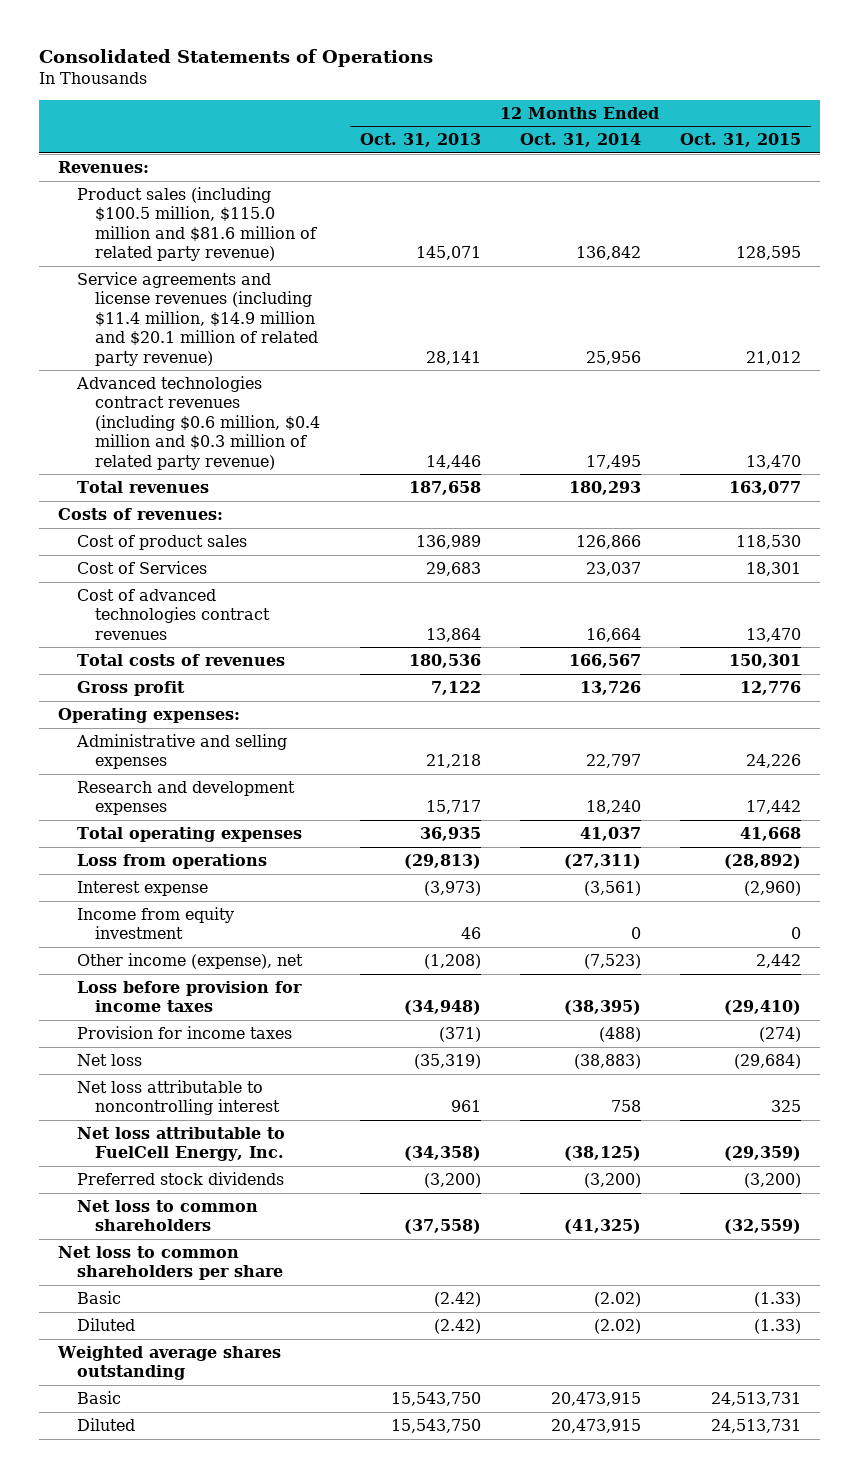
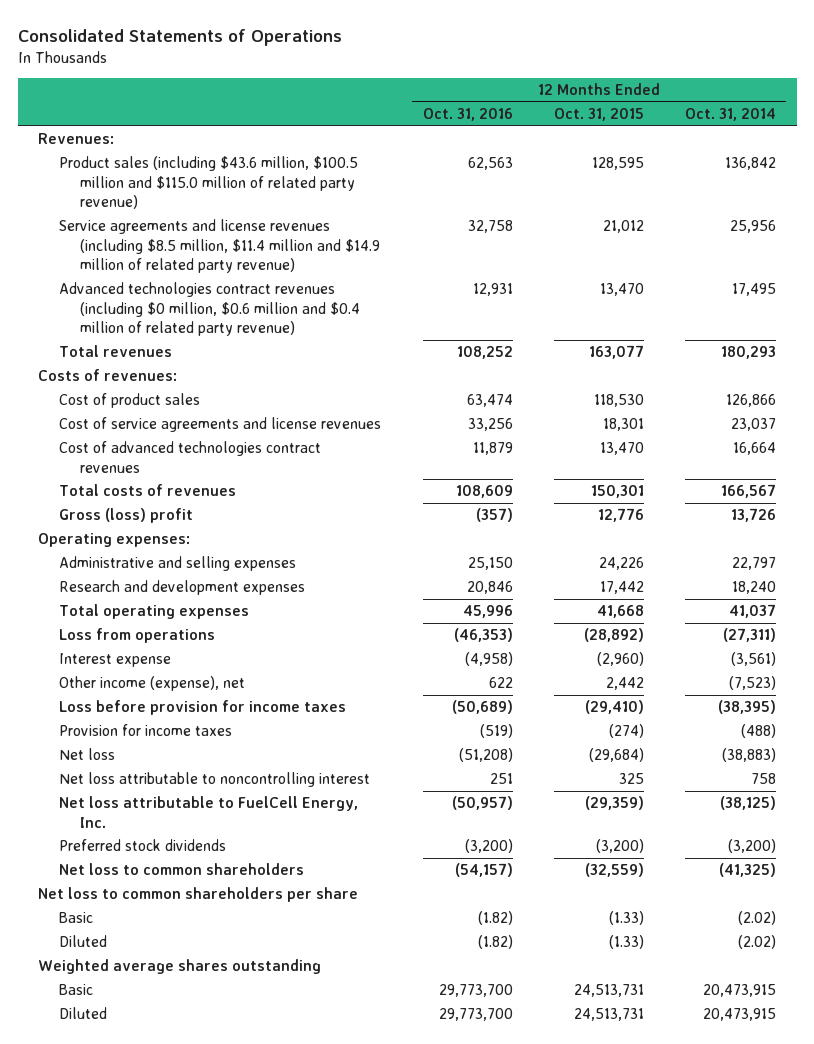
- | 12 Months Ended Oct. 31, 2013 | 12 Months Ended Oct. 31, 2014 | 12 Months Ended Oct. 31, 2015
+ | 12 Months Ended Oct. 31, 2016 | 12 Months Ended Oct. 31, 2015 | 12 Months Ended Oct. 31, 2014
- Product sales (including $100.5 million, $115.0 million and $81.6 million of related party revenue) | 145,071 | 136,842 | 128,595
- Service agreements and license revenues (including $11.4 million, $14.9 million and $20.1 million of related party revenue) | 28,141 | 25,956 | 21,012
- Advanced technologies contract revenues (including $0.6 million, $0.4 million and $0.3 million of related party revenue) | 14,446 | 17,495 | 13,470
+ Product sales (including $43.6 million, $100.5 million and $115.0 million of related party revenue) | 62,563 | 128,595 | 136,842
+ Service agreements and license revenues (including $8.5 million, $11.4 million and $14.9 million of related party revenue) | 32,758 | 21,012 | 25,956
+ Advanced technologies contract revenues (including $0 million, $0.6 million and $0.4 million of related party revenue) | 12,931 | 13,470 | 17,495
- Cost of Services | 29,683 | 23,037 | 18,301
+ Cost of service agreements and license revenues | 33,256 | 18,301 | 23,037
- Gross profit | 7,122 | 13,726 | 12,776
+ Gross (loss) profit | (357) | 12,776 | 13,726
- Income from equity investment | 46 | 0 | 0

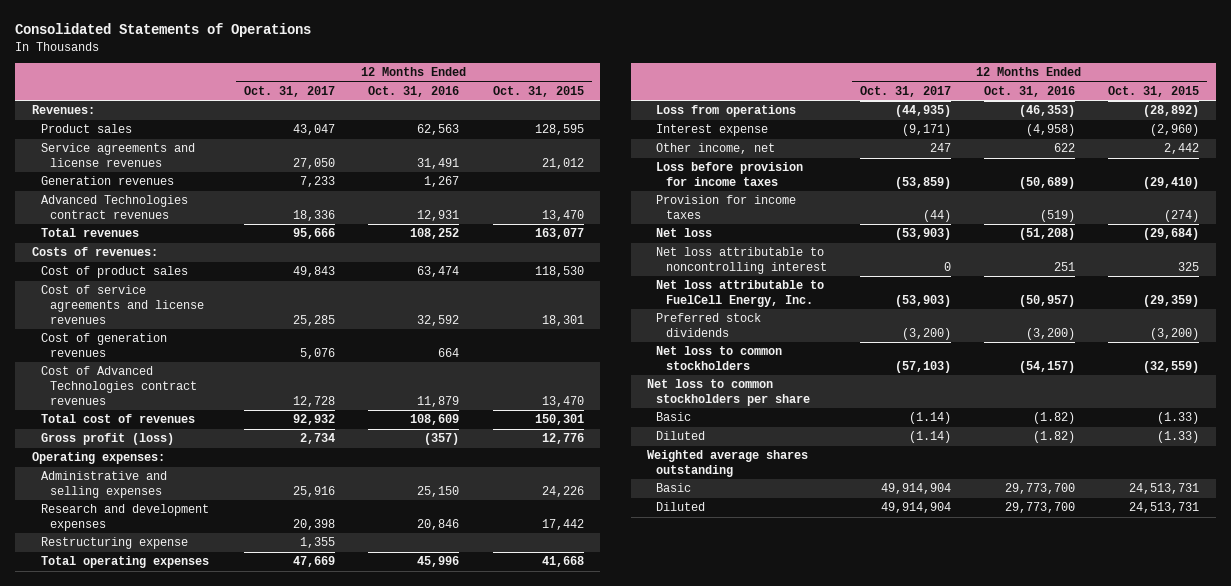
- | 12 Months Ended Oct. 31, 2016 | 12 Months Ended Oct. 31, 2015 | 12 Months Ended Oct. 31, 2014
+ | 12 Months Ended Oct. 31, 2017 | 12 Months Ended Oct. 31, 2016 | 12 Months Ended Oct. 31, 2015
- Product sales (including $43.6 million, $100.5 million and $115.0 million of related party revenue) | 62,563 | 128,595 | 136,842
- Service agreements and license revenues (including $8.5 million, $11.4 million and $14.9 million of related party revenue) | 32,758 | 21,012 | 25,956
- Advanced technologies contract revenues (including $0 million, $0.6 million and $0.4 million of related party revenue) | 12,931 | 13,470 | 17,495
+ Product sales | 43,047 | 62,563 | 128,595
+ Service agreements and license revenues | 27,050 | 31,491 | 21,012
+ Generation revenues | 7,233 | 1,267 |
+ Advanced Technologies contract revenues | 18,336 | 12,931 | 13,470
- Cost of service agreements and license revenues | 33,256 | 18,301 | 23,037
- Cost of advanced technologies contract revenues | 11,879 | 13,470 | 16,664
- Total costs of revenues | 108,609 | 150,301 | 166,567
- Gross (loss) profit | (357) | 12,776 | 13,726
+ Cost of service agreements and license revenues | 25,285 | 32,592 | 18,301
+ Cost of generation revenues | 5,076 | 664 |
+ Cost of Advanced Technologies contract revenues | 12,728 | 11,879 | 13,470
+ Total cost of revenues | 92,932 | 108,609 | 150,301
+ Gross profit (loss) | 2,734 | (357) | 12,776
+ Restructuring expense | 1,355 | |
- Other income (expense), net | 622 | 2,442 | (7,523)
+ Other income, net | 247 | 622 | 2,442
- Net loss to common shareholders | (54,157) | (32,559) | (41,325)
- Net loss to common shareholders per share
+ Net loss to common stockholders | (57,103) | (54,157) | (32,559)
+ Net loss to common stockholders per share

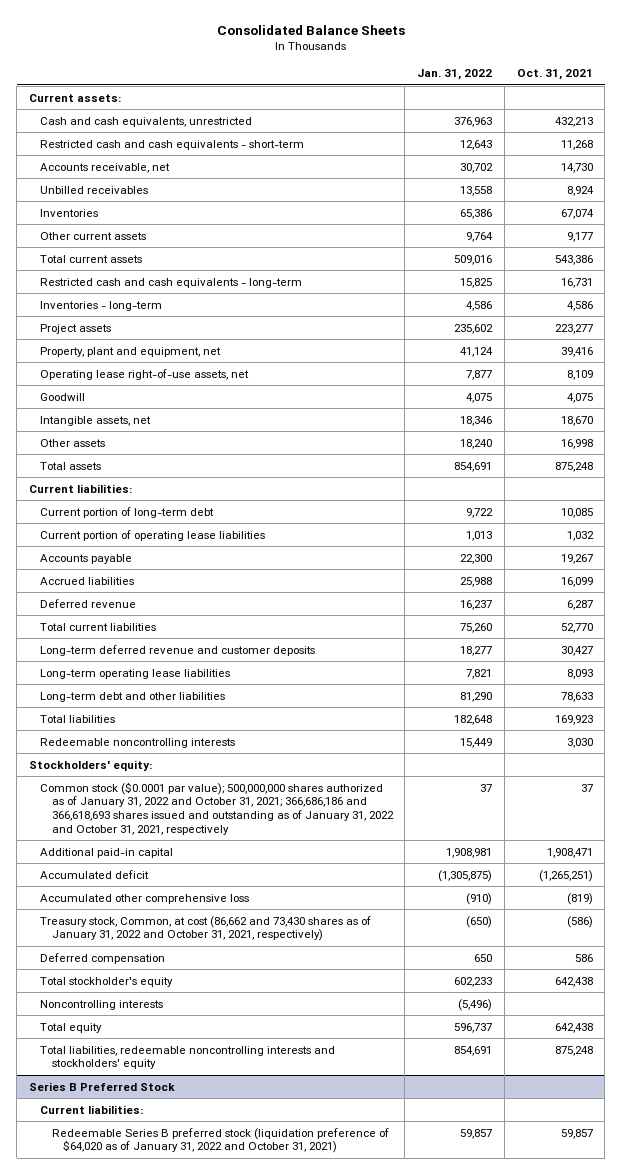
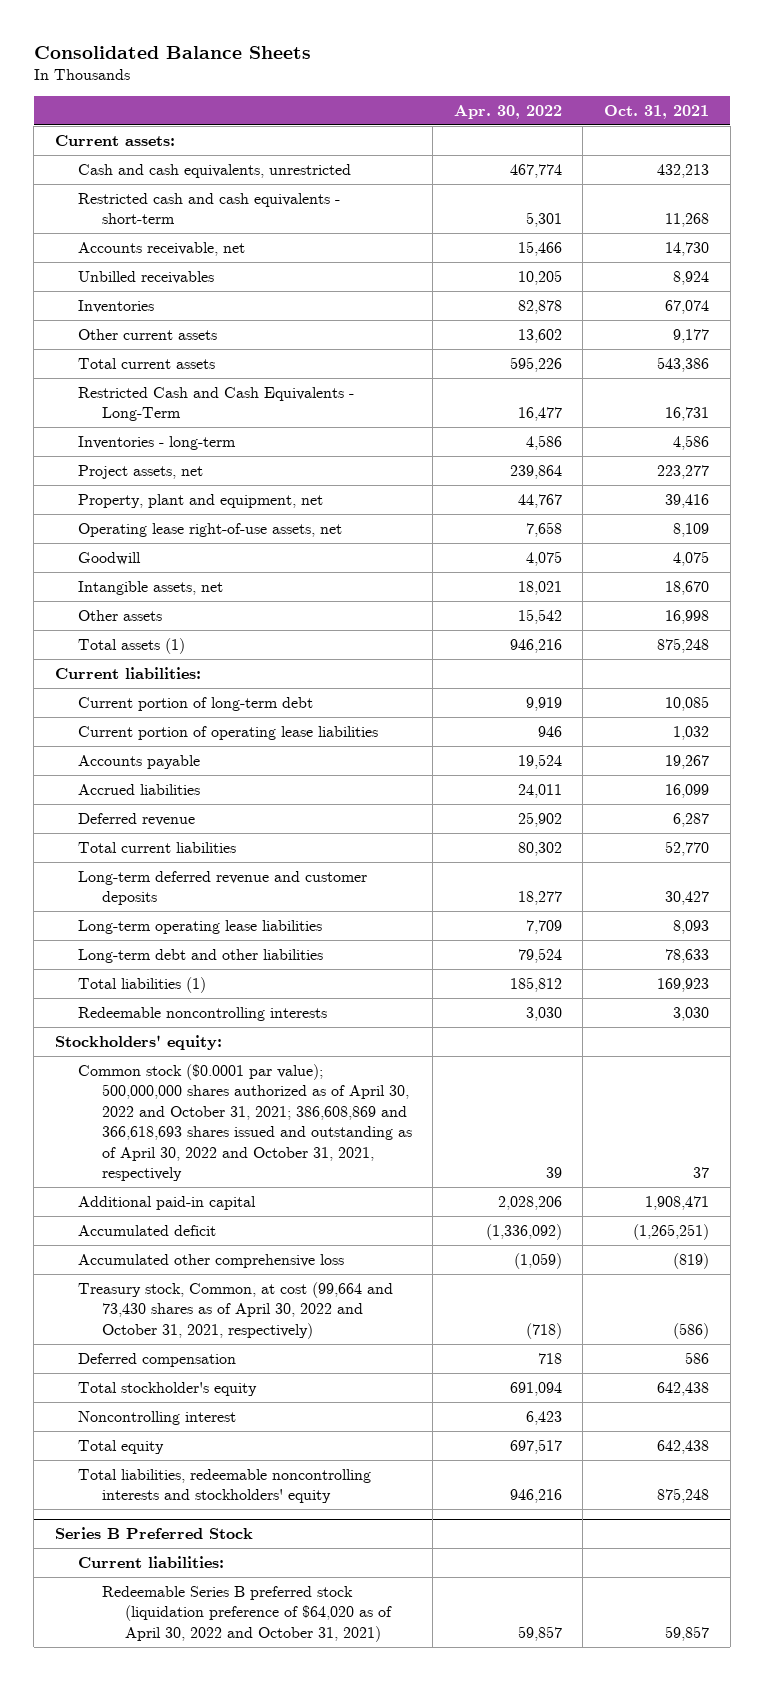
- | Jan. 31, 2022 | Oct. 31, 2021
+ | Apr. 30, 2022 | Oct. 31, 2021
- Restricted cash and cash equivalents - long-term | 15,825 | 16,731
+ Restricted Cash and Cash Equivalents - Long-Term | 16,477 | 16,731
- Project assets | 235,602 | 223,277
+ Project assets, net | 239,864 | 223,277
- Total assets | 854,691 | 875,248
+ Total assets (1) | 946,216 | 875,248
- Total liabilities | 182,648 | 169,923
+ Total liabilities (1) | 185,812 | 169,923
- Common stock ($0.0001 par value); 500,000,000 shares authorized as of January 31, 2022 and October 31, 2021; 366,686,186 and 366,618,693 shares issued and outstanding as of January 31, 2022 and October 31, 2021, respectively | 37 | 37
+ Common stock ($0.0001 par value); 500,000,000 shares authorized as of April 30, 2022 and October 31, 2021; 386,608,869 and 366,618,693 shares issued and outstanding as of April 30, 2022 and October 31, 2021, respectively | 39 | 37
- Treasury stock, Common, at cost (86,662 and 73,430 shares as of January 31, 2022 and October 31, 2021, respectively) | (650) | (586)
+ Treasury stock, Common, at cost (99,664 and 73,430 shares as of April 30, 2022 and October 31, 2021, respectively) | (718) | (586)
- Noncontrolling interests | (5,496) |
+ Noncontrolling interest | 6,423 |
@ Series B Preferred Stock
- Redeemable Series B preferred stock (liquidation preference of $64,020 as of January 31, 2022 and October 31, 2021) | 59,857 | 59,857
+ Redeemable Series B preferred stock (liquidation preference of $64,020 as of April 30, 2022 and October 31, 2021) | 59,857 | 59,857

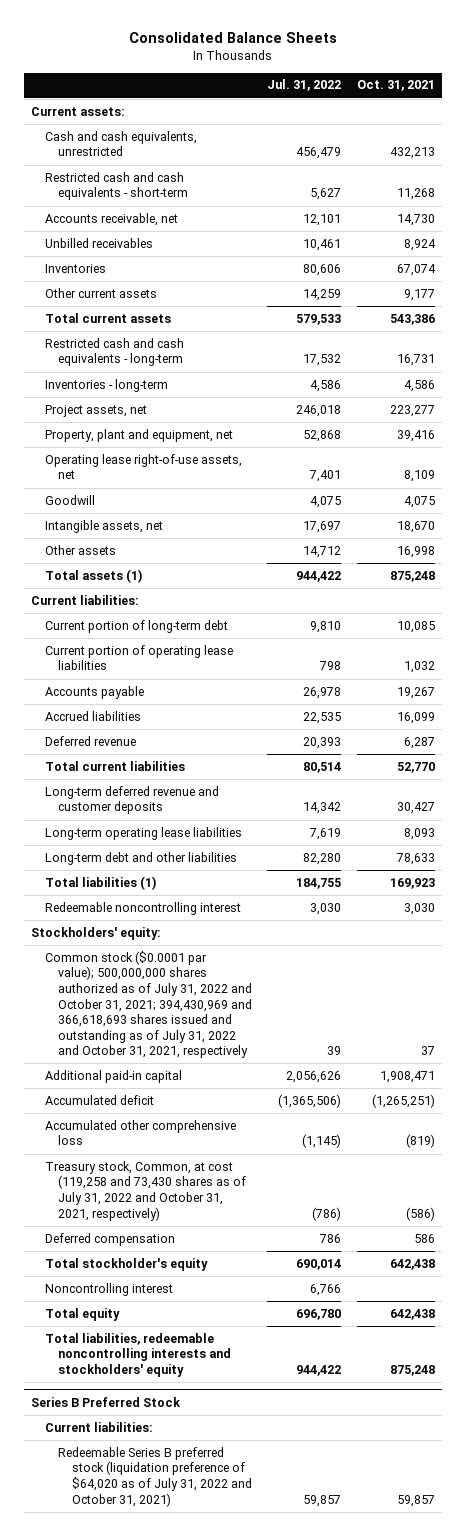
- | Apr. 30, 2022 | Oct. 31, 2021
+ | Jul. 31, 2022 | Oct. 31, 2021
- Restricted Cash and Cash Equivalents - Long-Term | 16,477 | 16,731
+ Restricted cash and cash equivalents - long-term | 17,532 | 16,731
- Redeemable noncontrolling interests | 3,030 | 3,030
+ Redeemable noncontrolling interest | 3,030 | 3,030
- Common stock ($0.0001 par value); 500,000,000 shares authorized as of April 30, 2022 and October 31, 2021; 386,608,869 and 366,618,693 shares issued and outstanding as of April 30, 2022 and October 31, 2021, respectively | 39 | 37
+ Common stock ($0.0001 par value); 500,000,000 shares authorized as of July 31, 2022 and October 31, 2021; 394,430,969 and 366,618,693 shares issued and outstanding as of July 31, 2022 and October 31, 2021, respectively | 39 | 37
- Treasury stock, Common, at cost (99,664 and 73,430 shares as of April 30, 2022 and October 31, 2021, respectively) | (718) | (586)
+ Treasury stock, Common, at cost (119,258 and 73,430 shares as of July 31, 2022 and October 31, 2021, respectively) | (786) | (586)
@ Series B Preferred Stock
- Redeemable Series B preferred stock (liquidation preference of $64,020 as of April 30, 2022 and October 31, 2021) | 59,857 | 59,857
+ Redeemable Series B preferred stock (liquidation preference of $64,020 as of July 31, 2022 and October 31, 2021) | 59,857 | 59,857

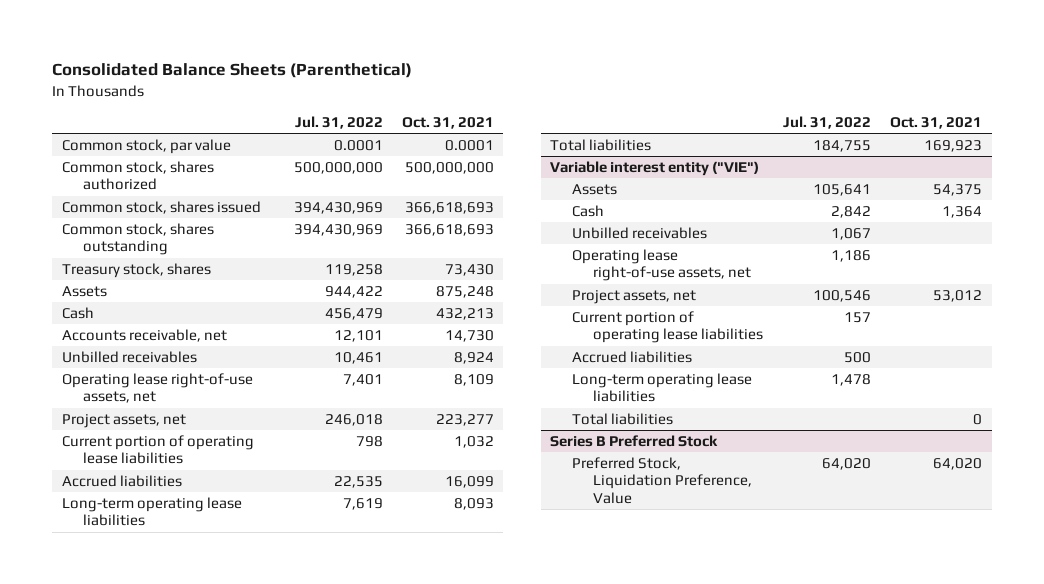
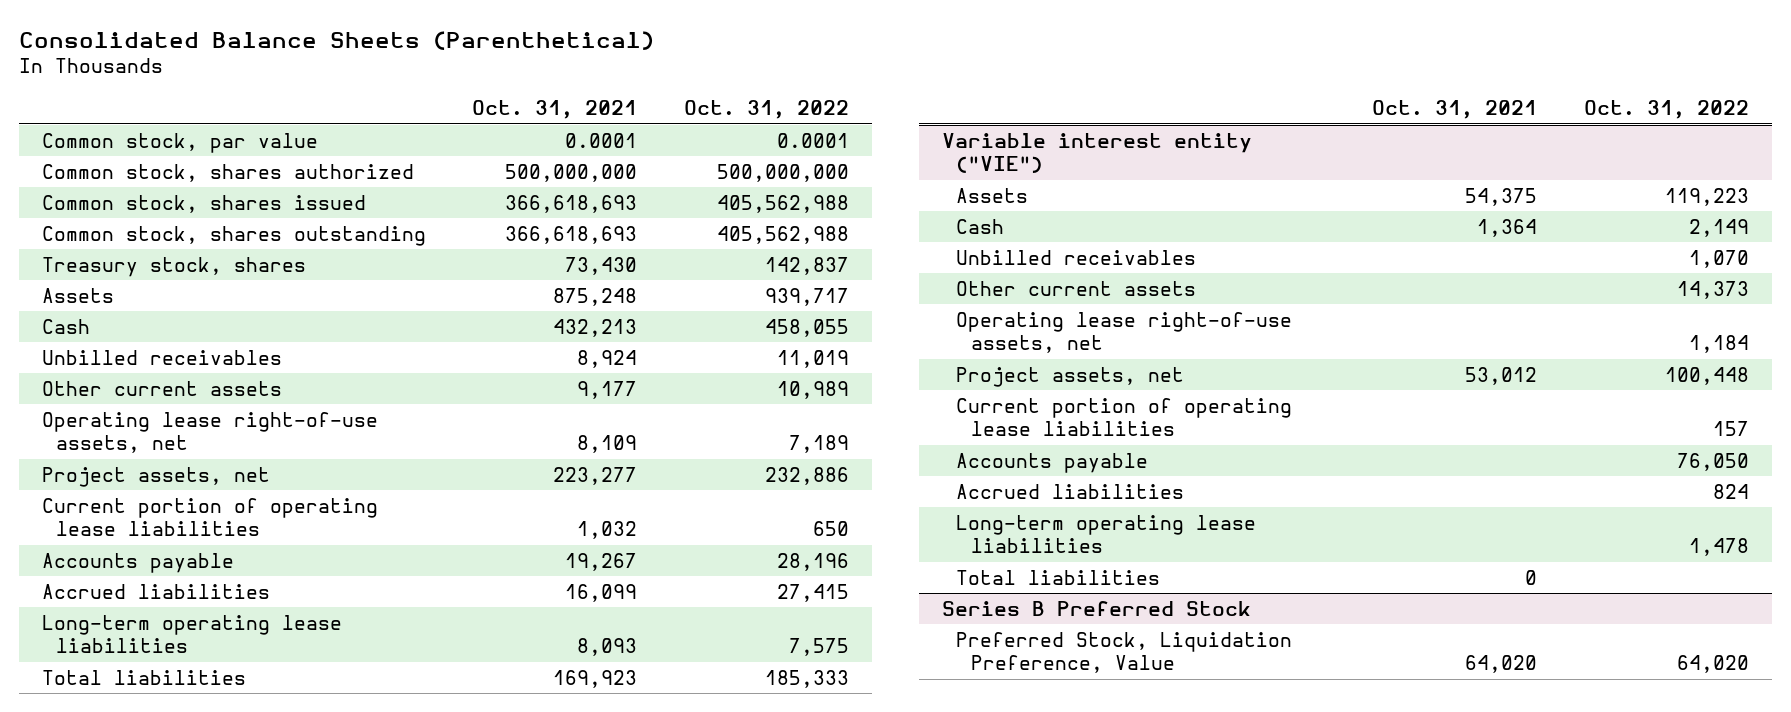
- | Jul. 31, 2022 | Oct. 31, 2021
+ | Oct. 31, 2021 | Oct. 31, 2022
- Accounts receivable, net | 12,101 | 14,730
+ Other current assets | 9,177 | 10,989
+ Accounts payable | 19,267 | 28,196
@ Variable interest entity ("VIE")
+ Other current assets | | 14,373
+ Accounts payable | | 76,050

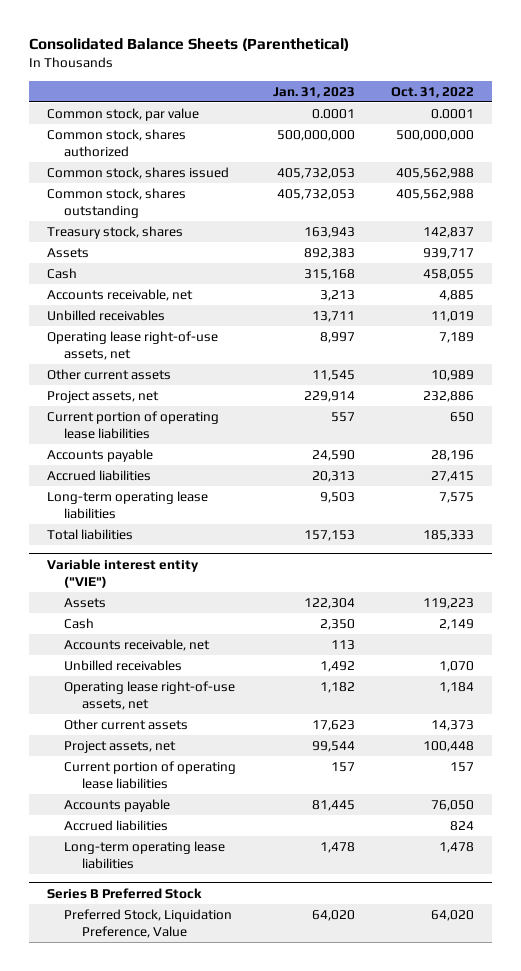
- | Oct. 31, 2021 | Oct. 31, 2022
+ | Jan. 31, 2023 | Oct. 31, 2022
+ Accounts receivable, net | 3,213 | 4,885
moved down: Other current assets | 11,545 | 10,989
@ Variable interest entity ("VIE")
+ Accounts receivable, net | 113 |
moved down: Other current assets | 17,623 | 14,373
- Total liabilities | 0 |

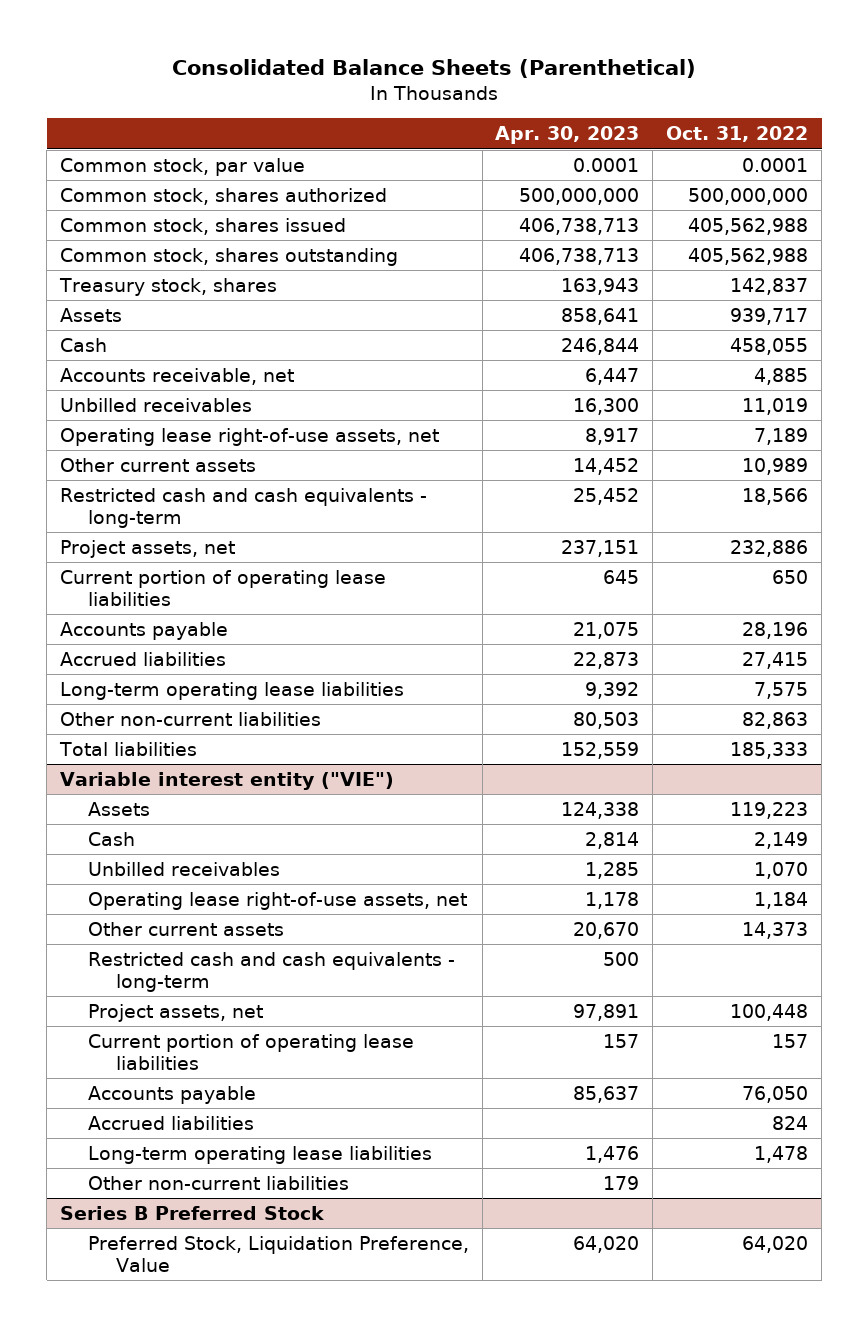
- | Jan. 31, 2023 | Oct. 31, 2022
+ | Apr. 30, 2023 | Oct. 31, 2022
+ Restricted cash and cash equivalents - long-term | 25,452 | 18,566
+ Other non-current liabilities | 80,503 | 82,863
@ Variable interest entity ("VIE")
- Accounts receivable, net | 113 |
+ Restricted cash and cash equivalents - long-term | 500 |
+ Other non-current liabilities | 179 |

